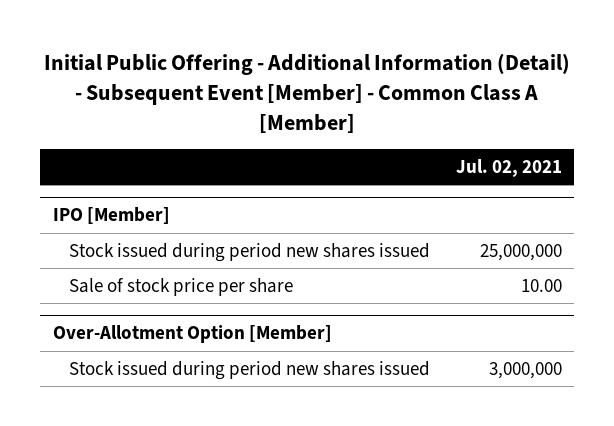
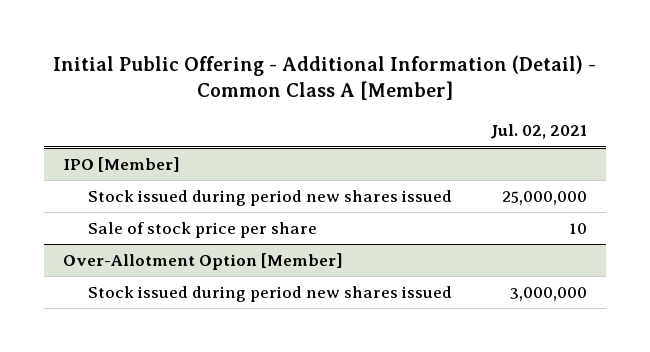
- Initial Public Offering - Additional Information (Detail) - Subsequent Event [Member] - Common Class A [Member]
+ Initial Public Offering - Additional Information (Detail) - Common Class A [Member]
@ IPO [Member]
- Sale of stock price per share | 10.00
+ Sale of stock price per share | 10

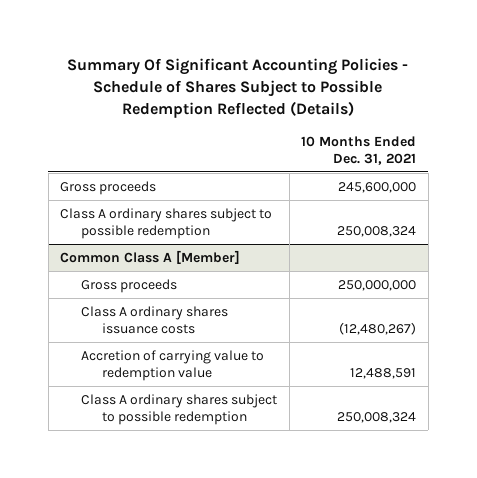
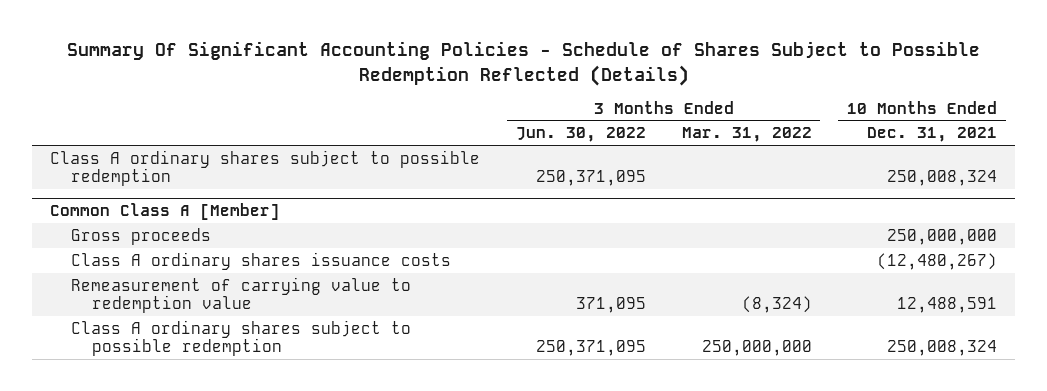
- | 10 Months Ended Dec. 31, 2021
+ | 3 Months Ended Jun. 30, 2022 | 3 Months Ended Mar. 31, 2022 | 10 Months Ended Dec. 31, 2021
- Gross proceeds | 245,600,000
@ Common Class A [Member]
- Accretion of carrying value to redemption value | 12,488,591
+ Remeasurement of carrying value to redemption value | 371,095 | (8,324) | 12,488,591

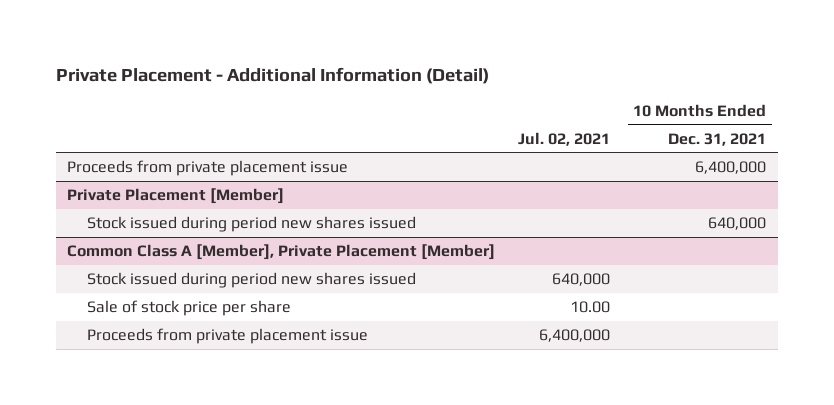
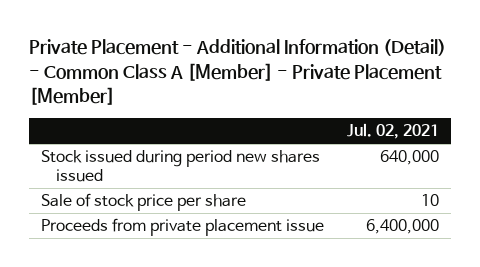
- Private Placement - Additional Information (Detail)
+ Private Placement - Additional Information (Detail) - Common Class A [Member] - Private Placement [Member]
- | Jul. 02, 2021 | 10 Months Ended Dec. 31, 2021
+ | Jul. 02, 2021
- Proceeds from private placement issue | | 6,400,000
- Private Placement [Member]
- Stock issued during period new shares issued | | 640,000
- Common Class A [Member], Private Placement [Member]
- Sale of stock price per share | 10.00 |
+ Sale of stock price per share | 10

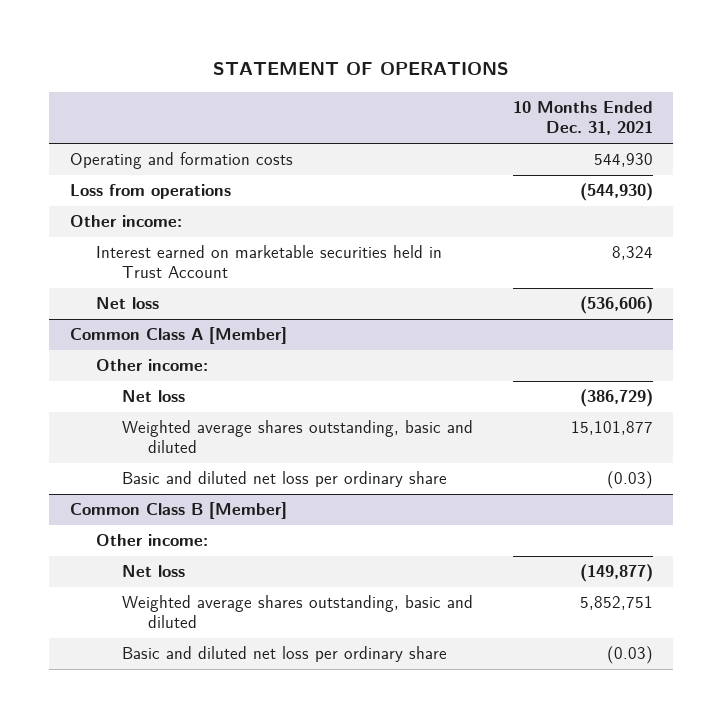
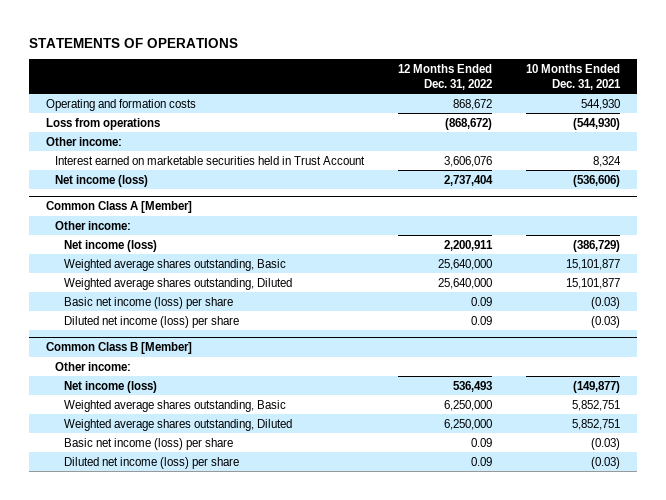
- STATEMENT OF OPERATIONS
+ STATEMENTS OF OPERATIONS
- | 10 Months Ended Dec. 31, 2021
+ | 12 Months Ended Dec. 31, 2022 | 10 Months Ended Dec. 31, 2021
- Net loss | (536,606)
+ Net income (loss) | 2,737,404 | (536,606)
@ Common Class A [Member]
- Net loss | (386,729)
- Weighted average shares outstanding, basic and diluted | 15,101,877
- Basic and diluted net loss per ordinary share | (0.03)
+ Net income (loss) | 2,200,911 | (386,729)
+ Weighted average shares outstanding, Basic | 25,640,000 | 15,101,877
+ Weighted average shares outstanding, Diluted | 25,640,000 | 15,101,877
+ Basic net income (loss) per share | 0.09 | (0.03)
+ Diluted net income (loss) per share | 0.09 | (0.03)
@ Common Class B [Member]
- Net loss | (149,877)
- Weighted average shares outstanding, basic and diluted | 5,852,751
- Basic and diluted net loss per ordinary share | (0.03)
+ Net income (loss) | 536,493 | (149,877)
+ Weighted average shares outstanding, Basic | 6,250,000 | 5,852,751
+ Weighted average shares outstanding, Diluted | 6,250,000 | 5,852,751
+ Basic net income (loss) per share | 0.09 | (0.03)
+ Diluted net income (loss) per share | 0.09 | (0.03)

